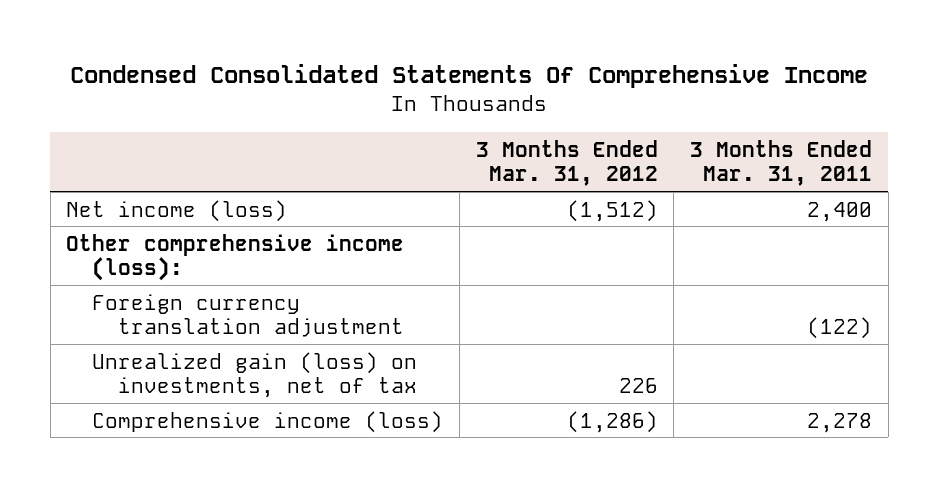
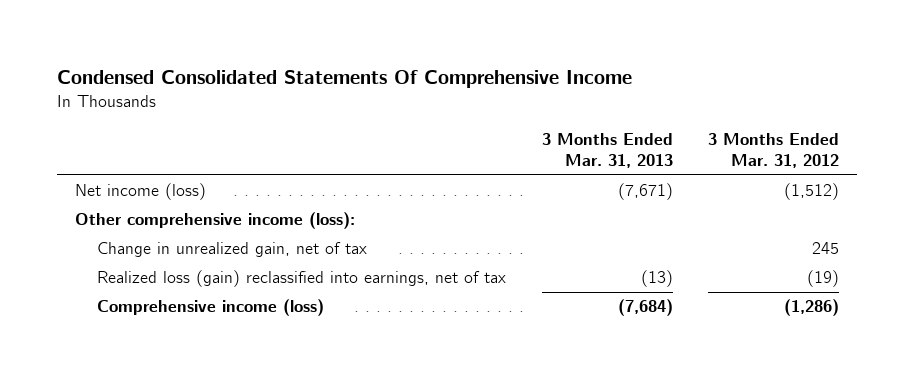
- | 3 Months Ended Mar. 31, 2012 | 3 Months Ended Mar. 31, 2011
+ | 3 Months Ended Mar. 31, 2013 | 3 Months Ended Mar. 31, 2012
- Foreign currency translation adjustment | | (122)
- Unrealized gain (loss) on investments, net of tax | 226 |
+ Change in unrealized gain, net of tax | | 245
+ Realized loss (gain) reclassified into earnings, net of tax | (13) | (19)

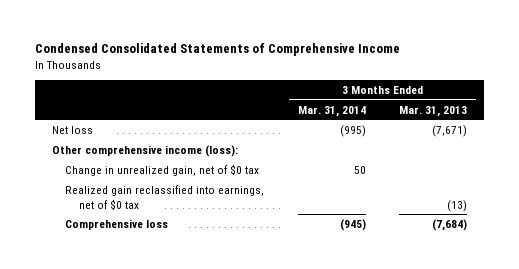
- Condensed Consolidated Statements Of Comprehensive Income
+ Condensed Consolidated Statements of Comprehensive Income
- | 3 Months Ended Mar. 31, 2013 | 3 Months Ended Mar. 31, 2012
+ | 3 Months Ended Mar. 31, 2014 | 3 Months Ended Mar. 31, 2013
- Net income (loss) | (7,671) | (1,512)
+ Net loss | (995) | (7,671)
- Change in unrealized gain, net of tax | | 245
- Realized loss (gain) reclassified into earnings, net of tax | (13) | (19)
- Comprehensive income (loss) | (7,684) | (1,286)
+ Change in unrealized gain, net of $0 tax | 50 |
+ Realized gain reclassified into earnings, net of $0 tax | | (13)
+ Comprehensive loss | (945) | (7,684)

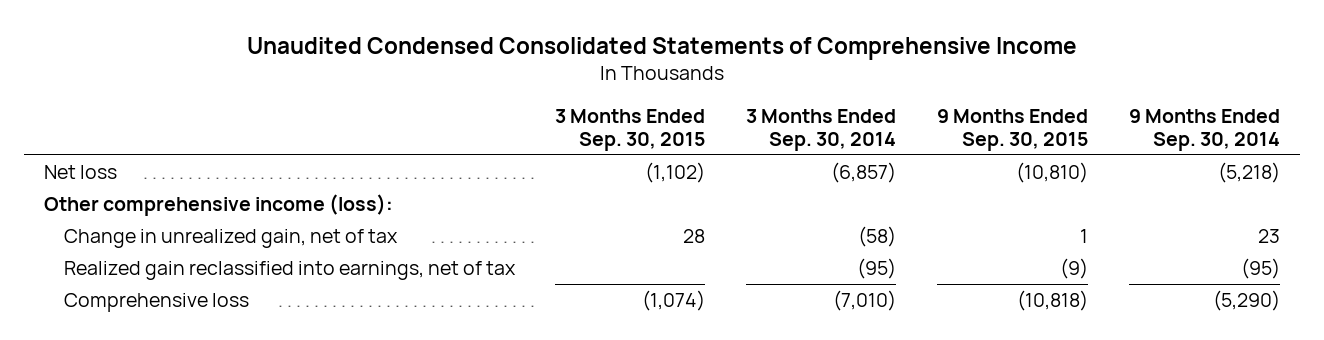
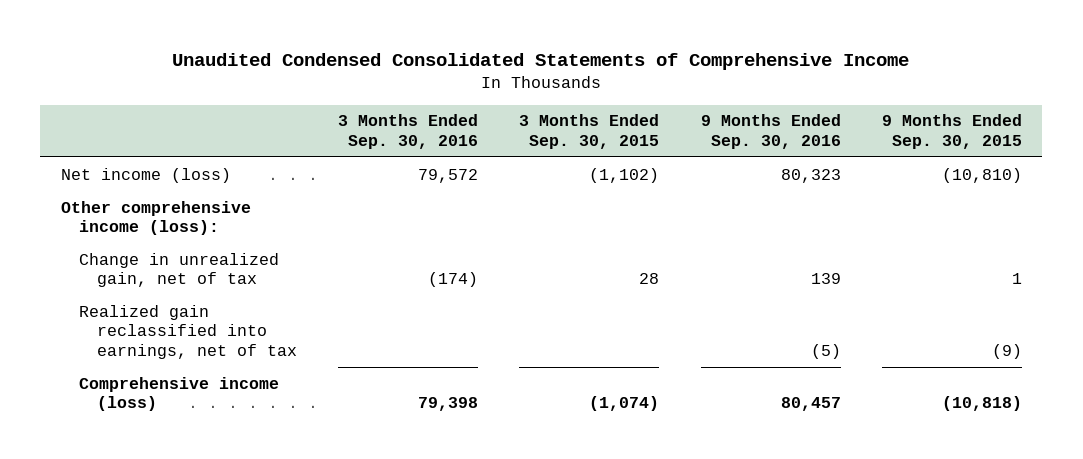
- | 3 Months Ended Sep. 30, 2015 | 3 Months Ended Sep. 30, 2014 | 9 Months Ended Sep. 30, 2015 | 9 Months Ended Sep. 30, 2014
+ | 3 Months Ended Sep. 30, 2016 | 3 Months Ended Sep. 30, 2015 | 9 Months Ended Sep. 30, 2016 | 9 Months Ended Sep. 30, 2015
- Net loss | (1,102) | (6,857) | (10,810) | (5,218)
+ Net income (loss) | 79,572 | (1,102) | 80,323 | (10,810)
- Comprehensive loss | (1,074) | (7,010) | (10,818) | (5,290)
+ Comprehensive income (loss) | 79,398 | (1,074) | 80,457 | (10,818)

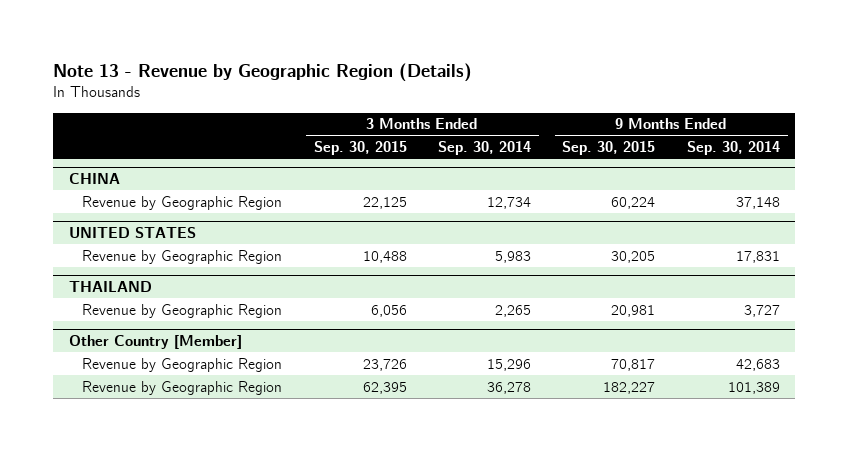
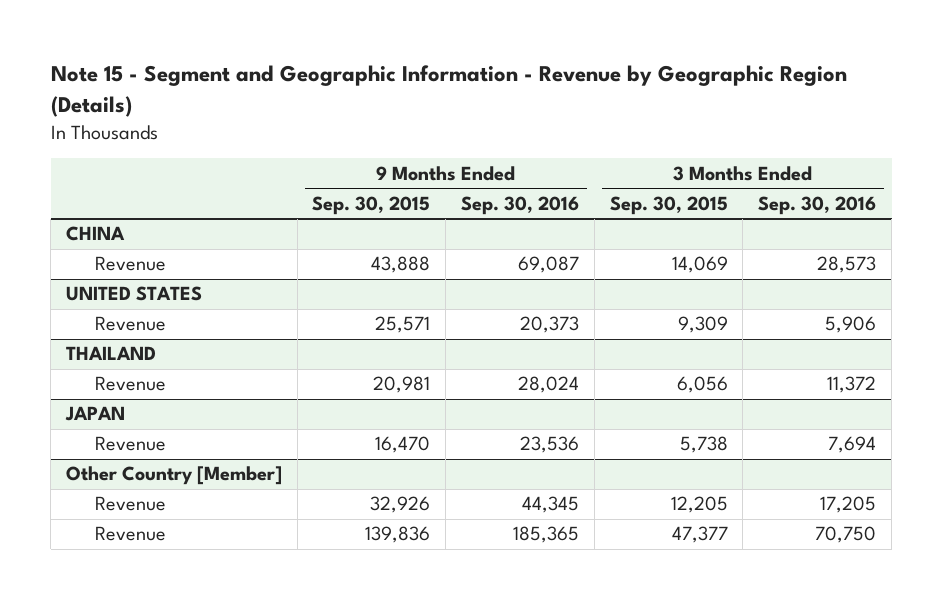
- Note 13 - Revenue by Geographic Region (Details)
+ Note 15 - Segment and Geographic Information - Revenue by Geographic Region (Details)
- | 3 Months Ended Sep. 30, 2015 | 3 Months Ended Sep. 30, 2014 | 9 Months Ended Sep. 30, 2015 | 9 Months Ended Sep. 30, 2014
+ | 9 Months Ended Sep. 30, 2015 | 9 Months Ended Sep. 30, 2016 | 3 Months Ended Sep. 30, 2015 | 3 Months Ended Sep. 30, 2016
@ CHINA
- Revenue by Geographic Region | 22,125 | 12,734 | 60,224 | 37,148
+ Revenue | 43,888 | 69,087 | 14,069 | 28,573
@ UNITED STATES
- Revenue by Geographic Region | 10,488 | 5,983 | 30,205 | 17,831
+ Revenue | 25,571 | 20,373 | 9,309 | 5,906
@ THAILAND
- Revenue by Geographic Region | 6,056 | 2,265 | 20,981 | 3,727
+ Revenue | 20,981 | 28,024 | 6,056 | 11,372
+ JAPAN
+ Revenue | 16,470 | 23,536 | 5,738 | 7,694
@ Other Country [Member]
- Revenue by Geographic Region | 23,726 | 15,296 | 70,817 | 42,683
- Revenue by Geographic Region | 62,395 | 36,278 | 182,227 | 101,389
+ Revenue | 32,926 | 44,345 | 12,205 | 17,205
+ Revenue | 139,836 | 185,365 | 47,377 | 70,750

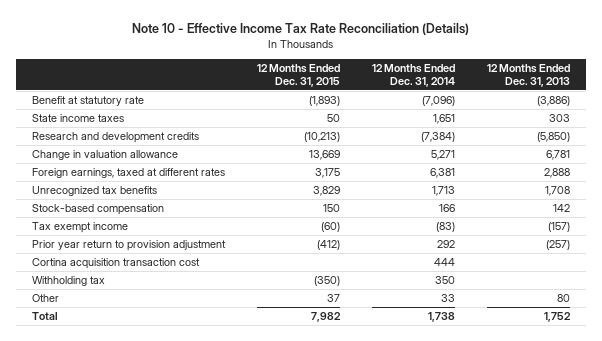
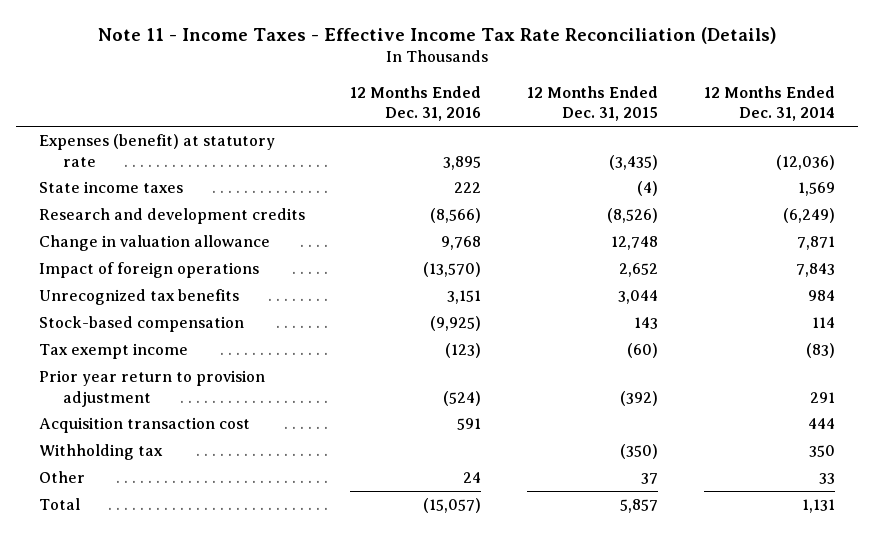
- Note 10 - Effective Income Tax Rate Reconciliation (Details)
+ Note 11 - Income Taxes - Effective Income Tax Rate Reconciliation (Details)
- | 12 Months Ended Dec. 31, 2015 | 12 Months Ended Dec. 31, 2014 | 12 Months Ended Dec. 31, 2013
+ | 12 Months Ended Dec. 31, 2016 | 12 Months Ended Dec. 31, 2015 | 12 Months Ended Dec. 31, 2014
- Benefit at statutory rate | (1,893) | (7,096) | (3,886)
- State income taxes | 50 | 1,651 | 303
- Research and development credits | (10,213) | (7,384) | (5,850)
- Change in valuation allowance | 13,669 | 5,271 | 6,781
- Foreign earnings, taxed at different rates | 3,175 | 6,381 | 2,888
- Unrecognized tax benefits | 3,829 | 1,713 | 1,708
- Stock-based compensation | 150 | 166 | 142
+ Expenses (benefit) at statutory rate | 3,895 | (3,435) | (12,036)
+ State income taxes | 222 | (4) | 1,569
+ Research and development credits | (8,566) | (8,526) | (6,249)
+ Change in valuation allowance | 9,768 | 12,748 | 7,871
+ Impact of foreign operations | (13,570) | 2,652 | 7,843
+ Unrecognized tax benefits | 3,151 | 3,044 | 984
+ Stock-based compensation | (9,925) | 143 | 114
- Prior year return to provision adjustment | (412) | 292 | (257)
- Cortina acquisition transaction cost | | 444 |
+ Prior year return to provision adjustment | (524) | (392) | 291
+ Acquisition transaction cost | 591 | | 444
- Total | 7,982 | 1,738 | 1,752
+ Total | (15,057) | 5,857 | 1,131

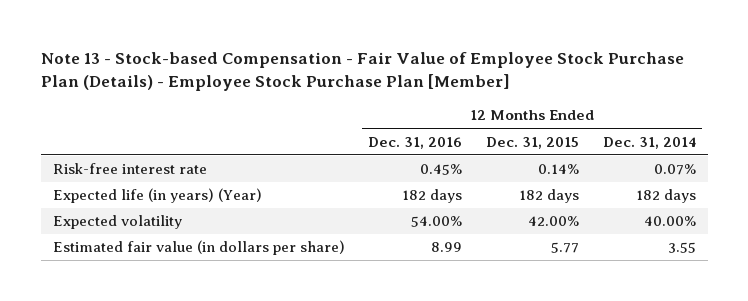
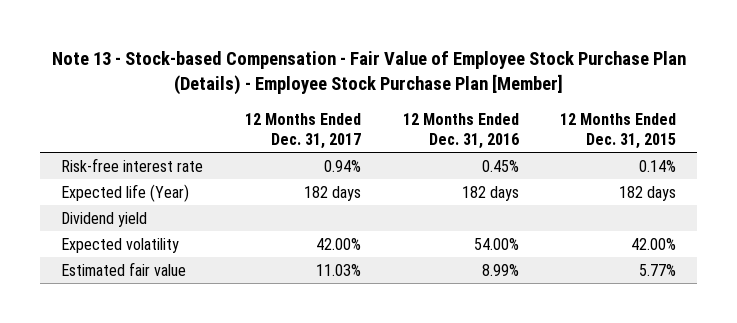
- | 12 Months Ended Dec. 31, 2016 | 12 Months Ended Dec. 31, 2015 | 12 Months Ended Dec. 31, 2014
+ | 12 Months Ended Dec. 31, 2017 | 12 Months Ended Dec. 31, 2016 | 12 Months Ended Dec. 31, 2015
- Expected life (in years) (Year) | 182 days | 182 days | 182 days
+ Expected life (Year) | 182 days | 182 days | 182 days
+ Dividend yield
- Estimated fair value (in dollars per share) | 8.99 | 5.77 | 3.55
+ Estimated fair value | 11.03% | 8.99% | 5.77%

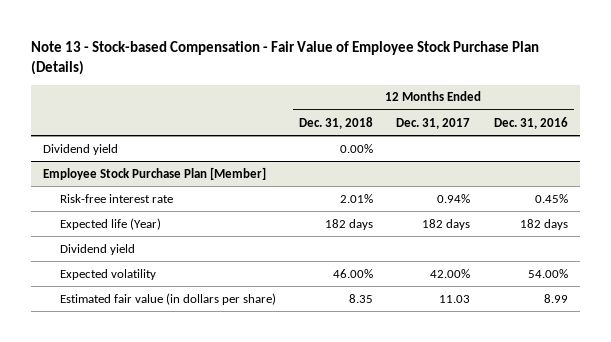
- Note 13 - Stock-based Compensation - Fair Value of Employee Stock Purchase Plan (Details) - Employee Stock Purchase Plan [Member]
+ Note 13 - Stock-based Compensation - Fair Value of Employee Stock Purchase Plan (Details)
- | 12 Months Ended Dec. 31, 2017 | 12 Months Ended Dec. 31, 2016 | 12 Months Ended Dec. 31, 2015
+ | 12 Months Ended Dec. 31, 2018 | 12 Months Ended Dec. 31, 2017 | 12 Months Ended Dec. 31, 2016
+ Dividend yield | 0.00% | |
+ Employee Stock Purchase Plan [Member]
- Estimated fair value | 11.03% | 8.99% | 5.77%
+ Estimated fair value (in dollars per share) | 8.35 | 11.03 | 8.99

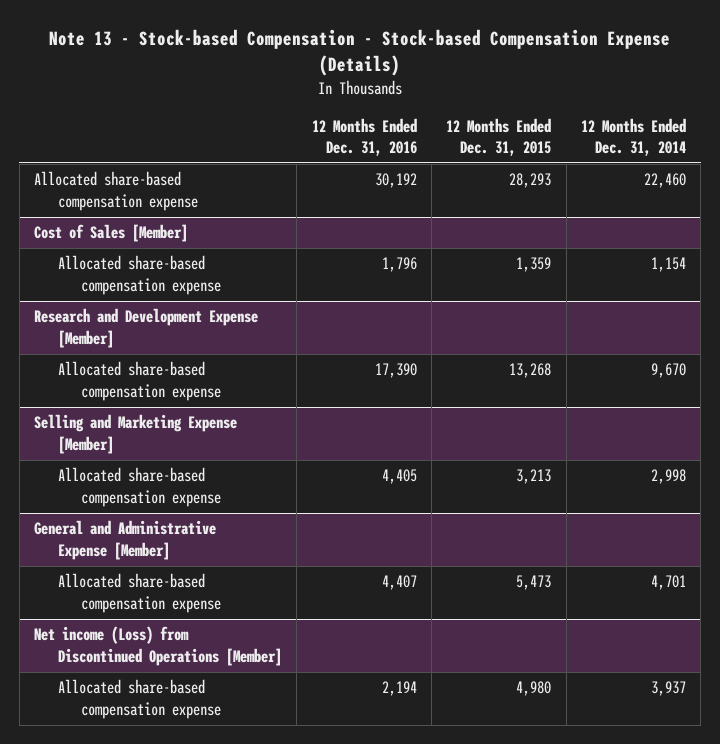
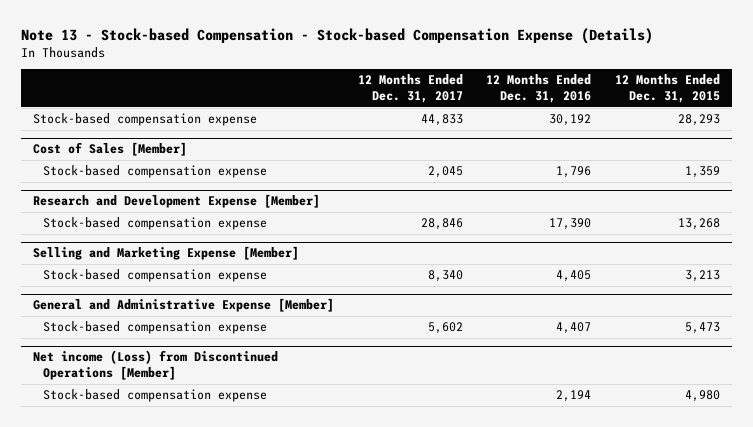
- | 12 Months Ended Dec. 31, 2016 | 12 Months Ended Dec. 31, 2015 | 12 Months Ended Dec. 31, 2014
+ | 12 Months Ended Dec. 31, 2017 | 12 Months Ended Dec. 31, 2016 | 12 Months Ended Dec. 31, 2015
- Allocated share-based compensation expense | 30,192 | 28,293 | 22,460
+ Stock-based compensation expense | 44,833 | 30,192 | 28,293
@ Cost of Sales [Member]
- Allocated share-based compensation expense | 1,796 | 1,359 | 1,154
+ Stock-based compensation expense | 2,045 | 1,796 | 1,359
@ Research and Development Expense [Member]
- Allocated share-based compensation expense | 17,390 | 13,268 | 9,670
+ Stock-based compensation expense | 28,846 | 17,390 | 13,268
@ Selling and Marketing Expense [Member]
- Allocated share-based compensation expense | 4,405 | 3,213 | 2,998
+ Stock-based compensation expense | 8,340 | 4,405 | 3,213
@ General and Administrative Expense [Member]
- Allocated share-based compensation expense | 4,407 | 5,473 | 4,701
+ Stock-based compensation expense | 5,602 | 4,407 | 5,473
@ Net income (Loss) from Discontinued Operations [Member]
- Allocated share-based compensation expense | 2,194 | 4,980 | 3,937
+ Stock-based compensation expense | | 2,194 | 4,980

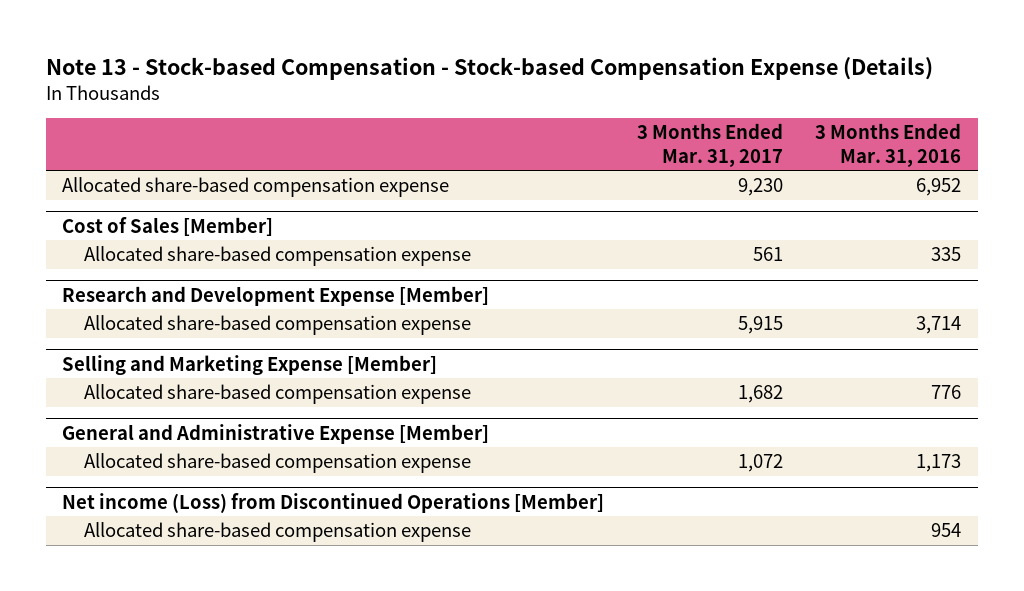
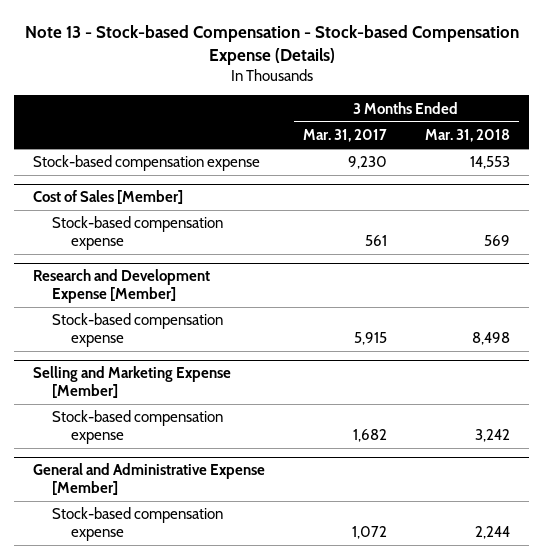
- | 3 Months Ended Mar. 31, 2017 | 3 Months Ended Mar. 31, 2016
+ | 3 Months Ended Mar. 31, 2017 | 3 Months Ended Mar. 31, 2018
- Allocated share-based compensation expense | 9,230 | 6,952
+ Stock-based compensation expense | 9,230 | 14,553
@ Cost of Sales [Member]
- Allocated share-based compensation expense | 561 | 335
+ Stock-based compensation expense | 561 | 569
@ Research and Development Expense [Member]
- Allocated share-based compensation expense | 5,915 | 3,714
+ Stock-based compensation expense | 5,915 | 8,498
@ Selling and Marketing Expense [Member]
- Allocated share-based compensation expense | 1,682 | 776
+ Stock-based compensation expense | 1,682 | 3,242
@ General and Administrative Expense [Member]
- Allocated share-based compensation expense | 1,072 | 1,173
- Net income (Loss) from Discontinued Operations [Member]
- Allocated share-based compensation expense | | 954
@ General and Administrative Expense [Member]
+ Stock-based compensation expense | 1,072 | 2,244

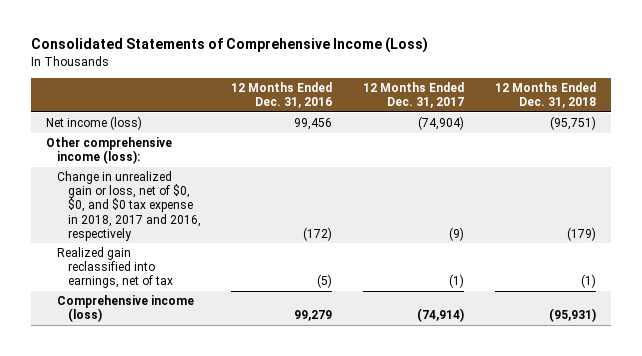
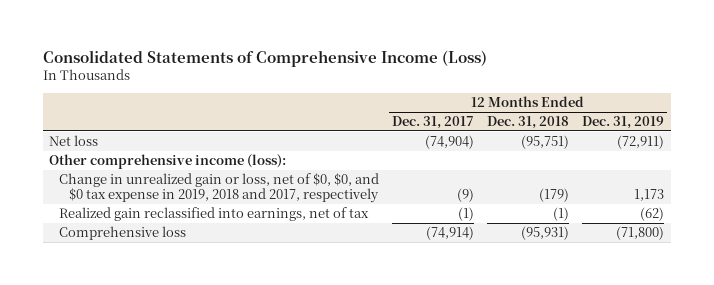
- | 12 Months Ended Dec. 31, 2016 | 12 Months Ended Dec. 31, 2017 | 12 Months Ended Dec. 31, 2018
+ | 12 Months Ended Dec. 31, 2017 | 12 Months Ended Dec. 31, 2018 | 12 Months Ended Dec. 31, 2019
- Net income (loss) | 99,456 | (74,904) | (95,751)
+ Net loss | (74,904) | (95,751) | (72,911)
- Change in unrealized gain or loss, net of $0, $0, and $0 tax expense in 2018, 2017 and 2016, respectively | (172) | (9) | (179)
+ Change in unrealized gain or loss, net of $0, $0, and $0 tax expense in 2019, 2018 and 2017, respectively | (9) | (179) | 1,173
- Comprehensive income (loss) | 99,279 | (74,914) | (95,931)
+ Comprehensive loss | (74,914) | (95,931) | (71,800)

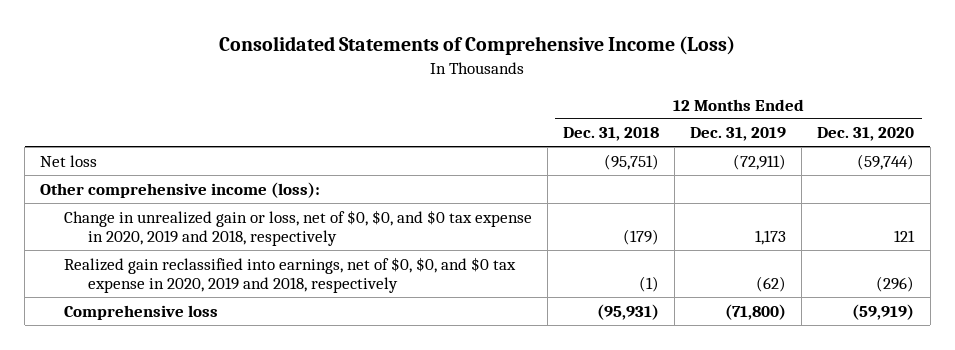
- | 12 Months Ended Dec. 31, 2017 | 12 Months Ended Dec. 31, 2018 | 12 Months Ended Dec. 31, 2019
+ | 12 Months Ended Dec. 31, 2018 | 12 Months Ended Dec. 31, 2019 | 12 Months Ended Dec. 31, 2020
- Change in unrealized gain or loss, net of $0, $0, and $0 tax expense in 2019, 2018 and 2017, respectively | (9) | (179) | 1,173
- Realized gain reclassified into earnings, net of tax | (1) | (1) | (62)
+ Change in unrealized gain or loss, net of $0, $0, and $0 tax expense in 2020, 2019 and 2018, respectively | (179) | 1,173 | 121
+ Realized gain reclassified into earnings, net of $0, $0, and $0 tax expense in 2020, 2019 and 2018, respectively | (1) | (62) | (296)

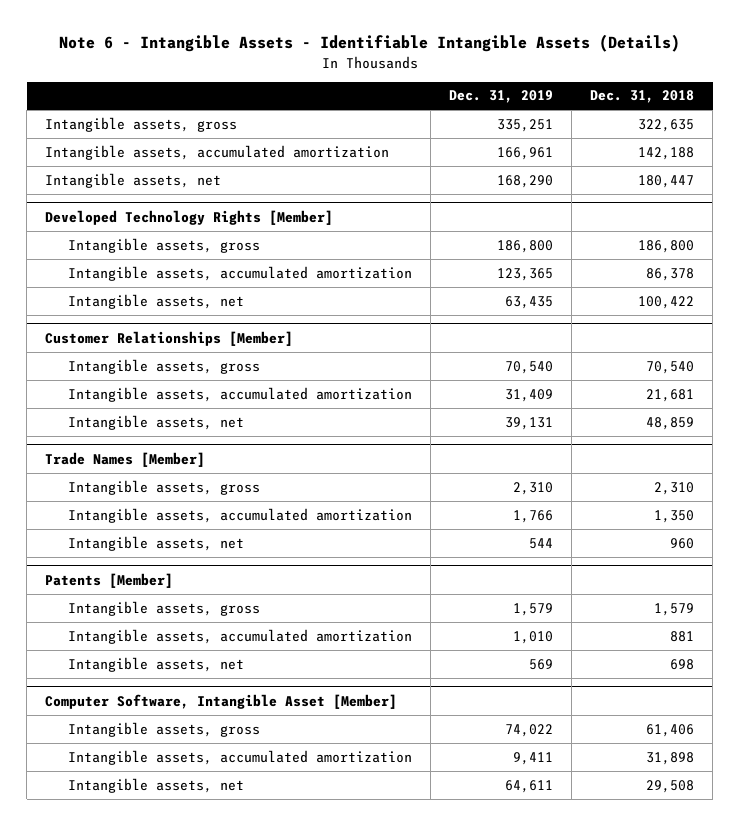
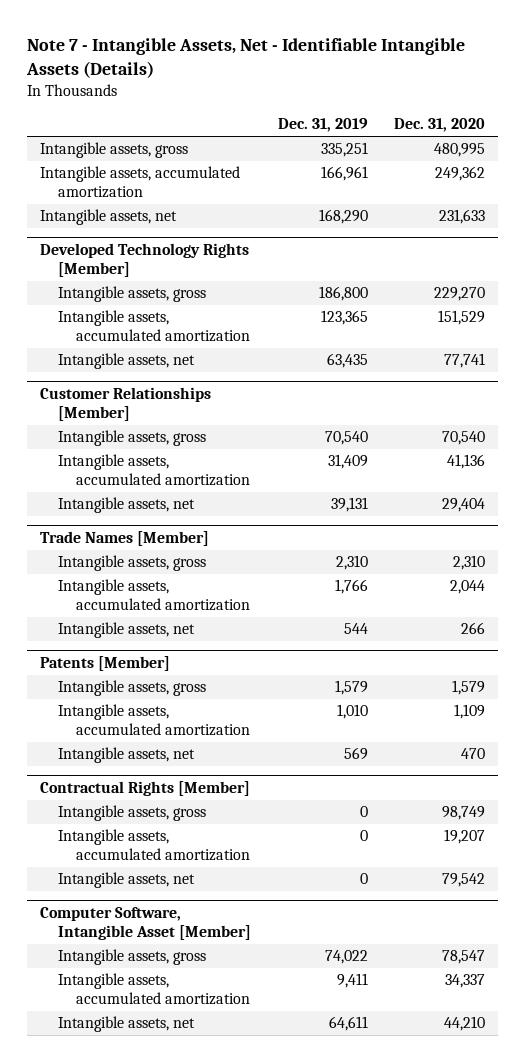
- Note 6 - Intangible Assets - Identifiable Intangible Assets (Details)
+ Note 7 - Intangible Assets, Net - Identifiable Intangible Assets (Details)
- | Dec. 31, 2019 | Dec. 31, 2018
+ | Dec. 31, 2019 | Dec. 31, 2020
+ Contractual Rights [Member]
+ Intangible assets, gross | 0 | 98,749
+ Intangible assets, accumulated amortization | 0 | 19,207
+ Intangible assets, net | 0 | 79,542

